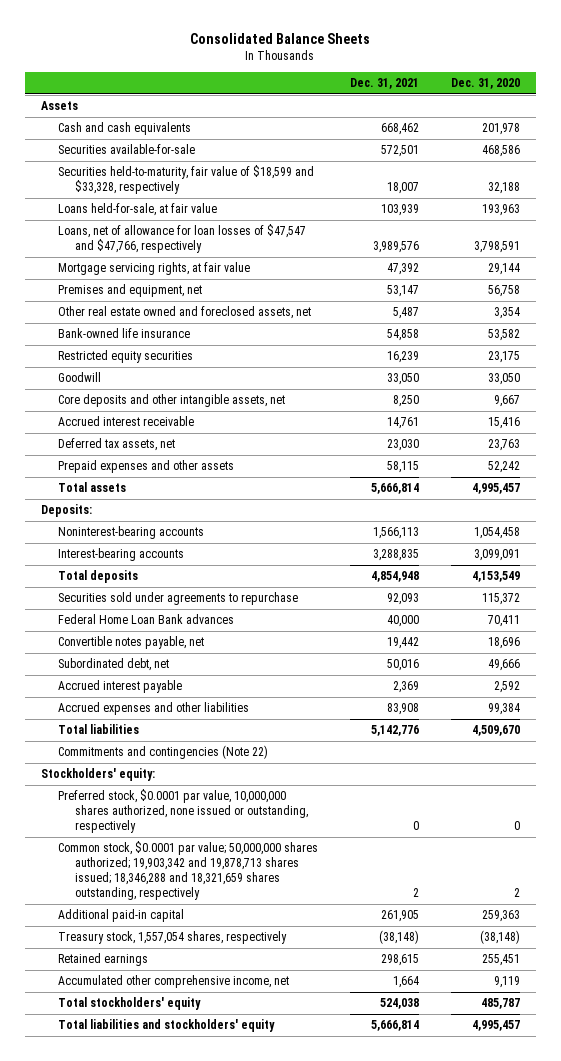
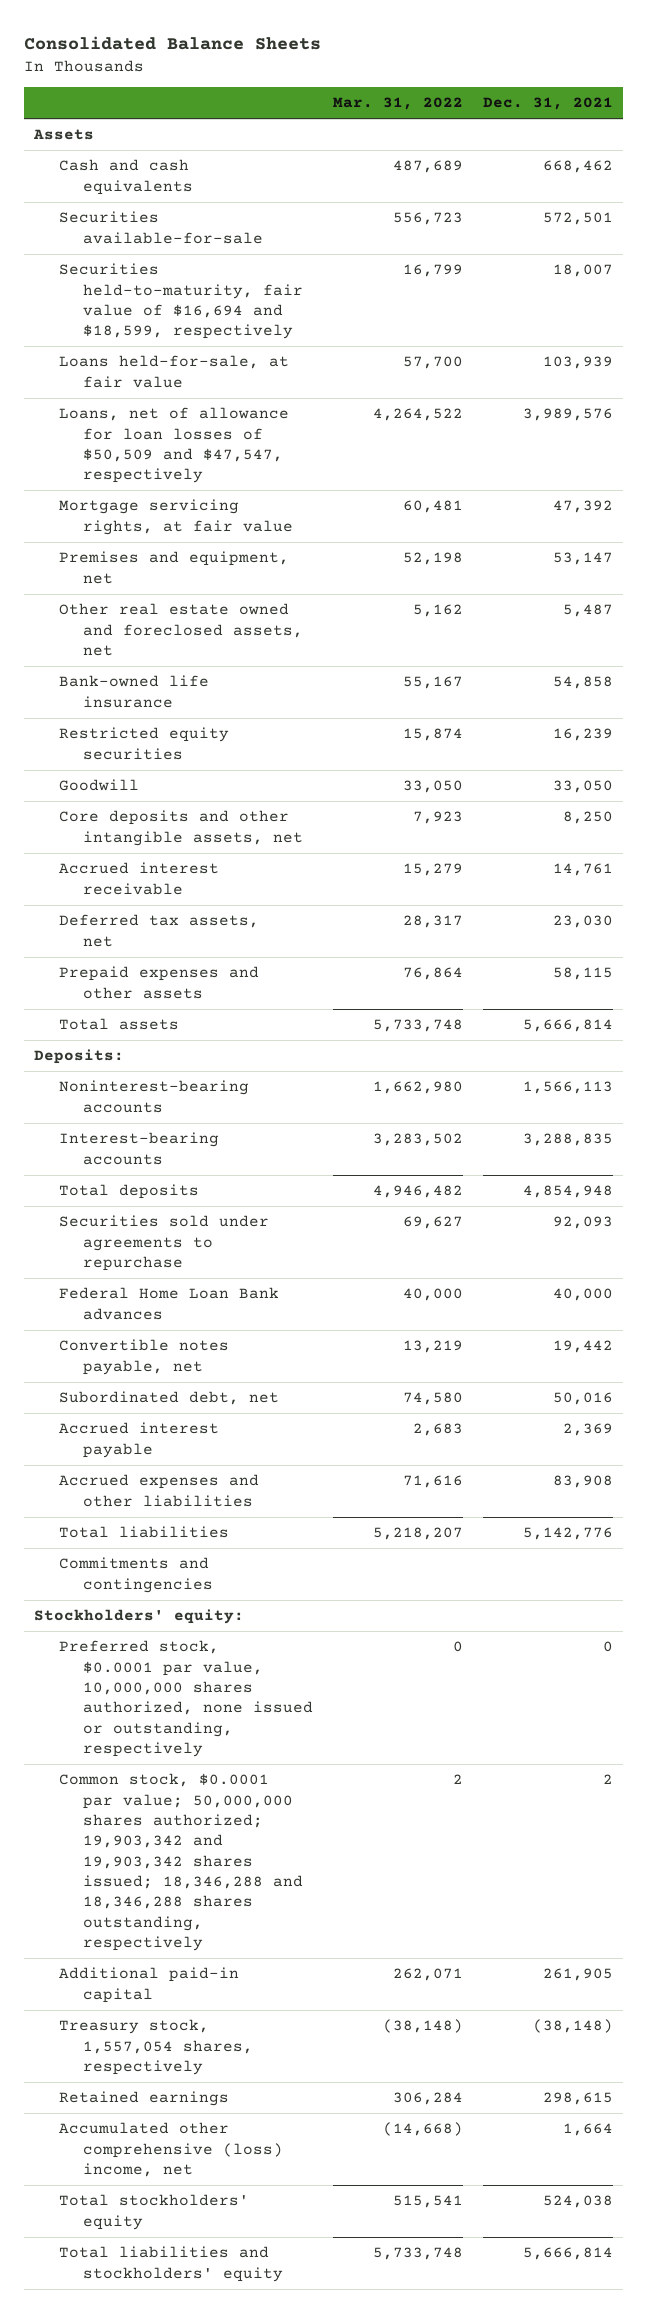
- | Dec. 31, 2021 | Dec. 31, 2020
+ | Mar. 31, 2022 | Dec. 31, 2021
- Securities held-to-maturity, fair value of $18,599 and $33,328, respectively | 18,007 | 32,188
+ Securities held-to-maturity, fair value of $16,694 and $18,599, respectively | 16,799 | 18,007
- Loans, net of allowance for loan losses of $47,547 and $47,766, respectively | 3,989,576 | 3,798,591
+ Loans, net of allowance for loan losses of $50,509 and $47,547, respectively | 4,264,522 | 3,989,576
- Commitments and contingencies (Note 22)
+ Commitments and contingencies
- Common stock, $0.0001 par value; 50,000,000 shares authorized; 19,903,342 and 19,878,713 shares issued; 18,346,288 and 18,321,659 shares outstanding, respectively | 2 | 2
+ Common stock, $0.0001 par value; 50,000,000 shares authorized; 19,903,342 and 19,903,342 shares issued; 18,346,288 and 18,346,288 shares outstanding, respectively | 2 | 2
- Accumulated other comprehensive income, net | 1,664 | 9,119
+ Accumulated other comprehensive (loss) income, net | (14,668) | 1,664

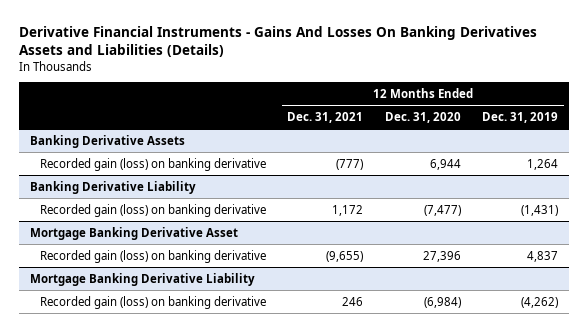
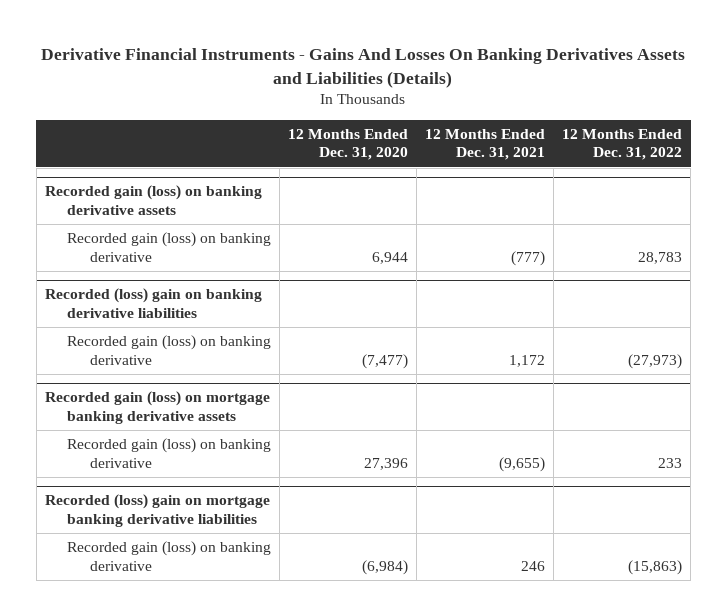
- | 12 Months Ended Dec. 31, 2021 | 12 Months Ended Dec. 31, 2020 | 12 Months Ended Dec. 31, 2019
+ | 12 Months Ended Dec. 31, 2020 | 12 Months Ended Dec. 31, 2021 | 12 Months Ended Dec. 31, 2022
- Banking Derivative Assets
+ Recorded gain (loss) on banking derivative assets
- Banking Derivative Liability
+ Recorded (loss) gain on banking derivative liabilities
- Mortgage Banking Derivative Asset
+ Recorded gain (loss) on mortgage banking derivative assets
- Mortgage Banking Derivative Liability
+ Recorded (loss) gain on mortgage banking derivative liabilities

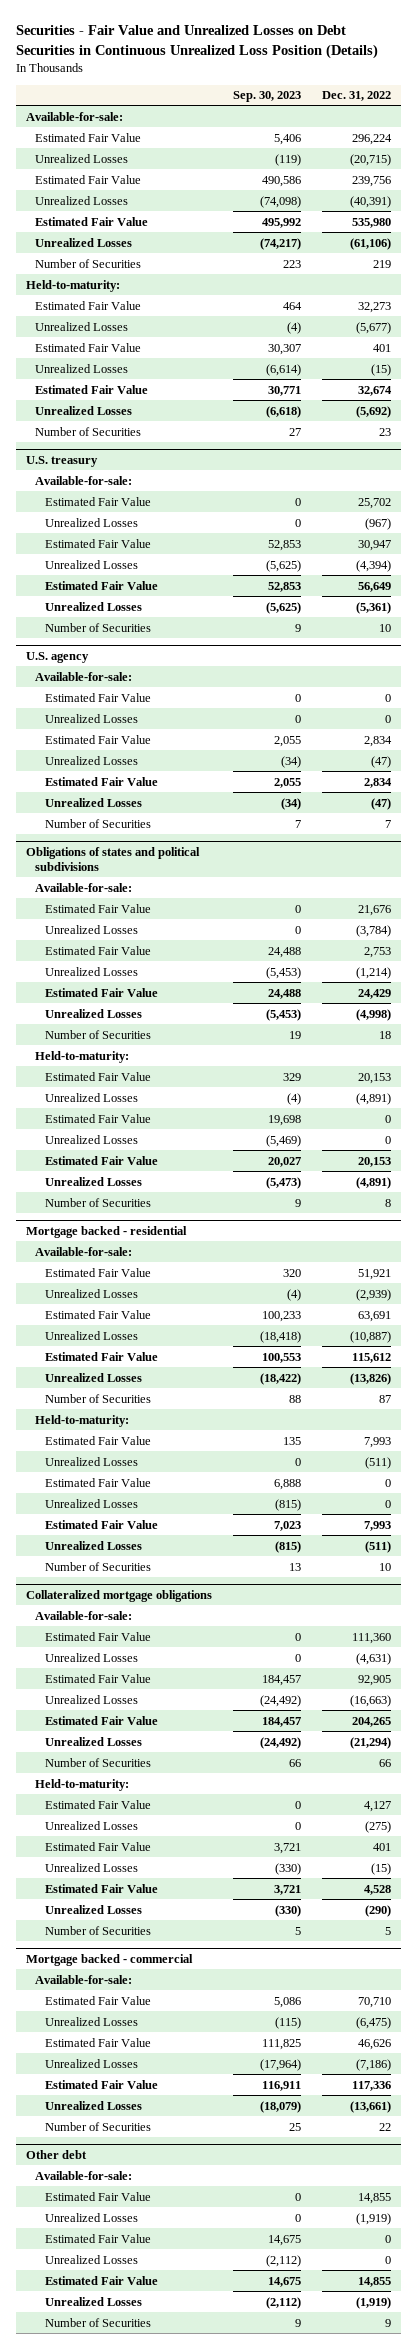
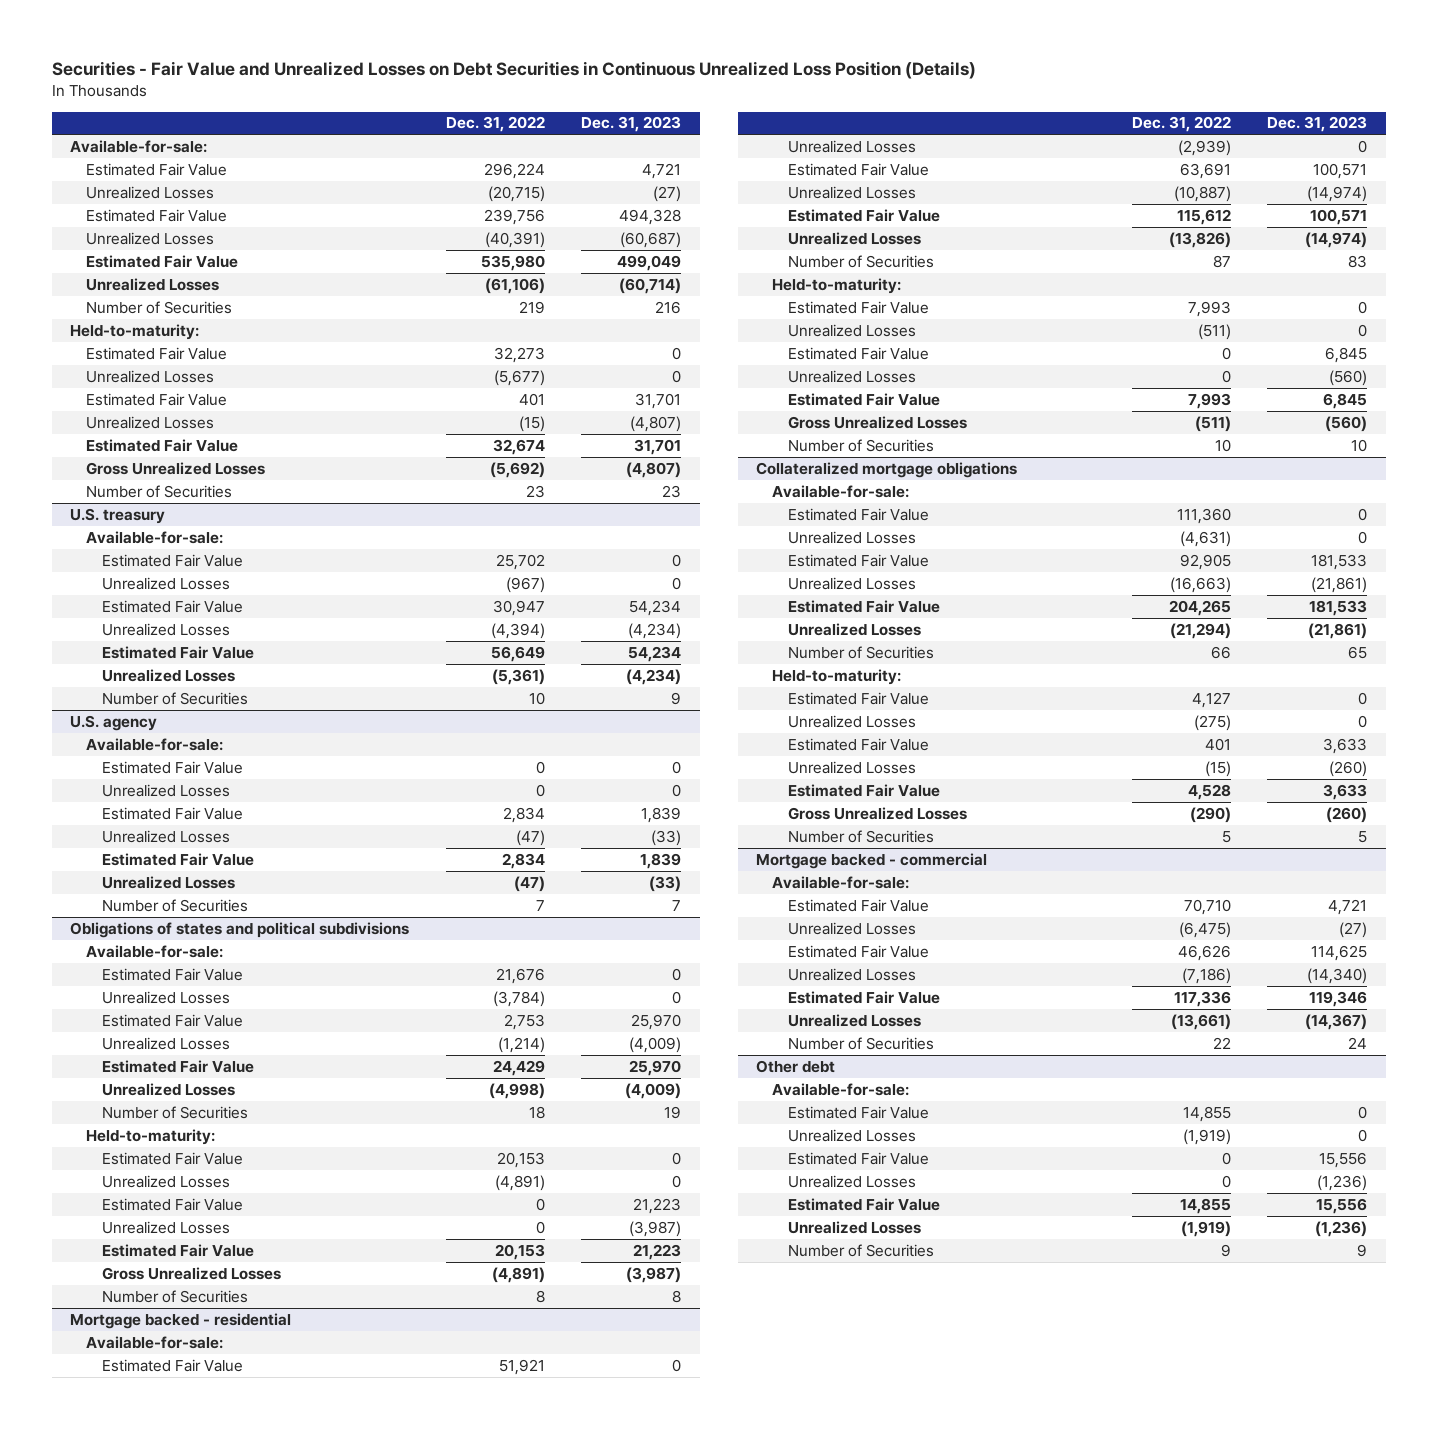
- | Sep. 30, 2023 | Dec. 31, 2022
+ | Dec. 31, 2022 | Dec. 31, 2023
- Unrealized Losses | (6,618) | (5,692)
+ Gross Unrealized Losses | (5,692) | (4,807)
@ Obligations of states and political subdivisions
- Unrealized Losses | (5,473) | (4,891)
+ Gross Unrealized Losses | (4,891) | (3,987)
@ Mortgage backed - residential
- Unrealized Losses | (815) | (511)
+ Gross Unrealized Losses | (511) | (560)
@ Collateralized mortgage obligations
- Unrealized Losses | (330) | (290)
+ Gross Unrealized Losses | (290) | (260)

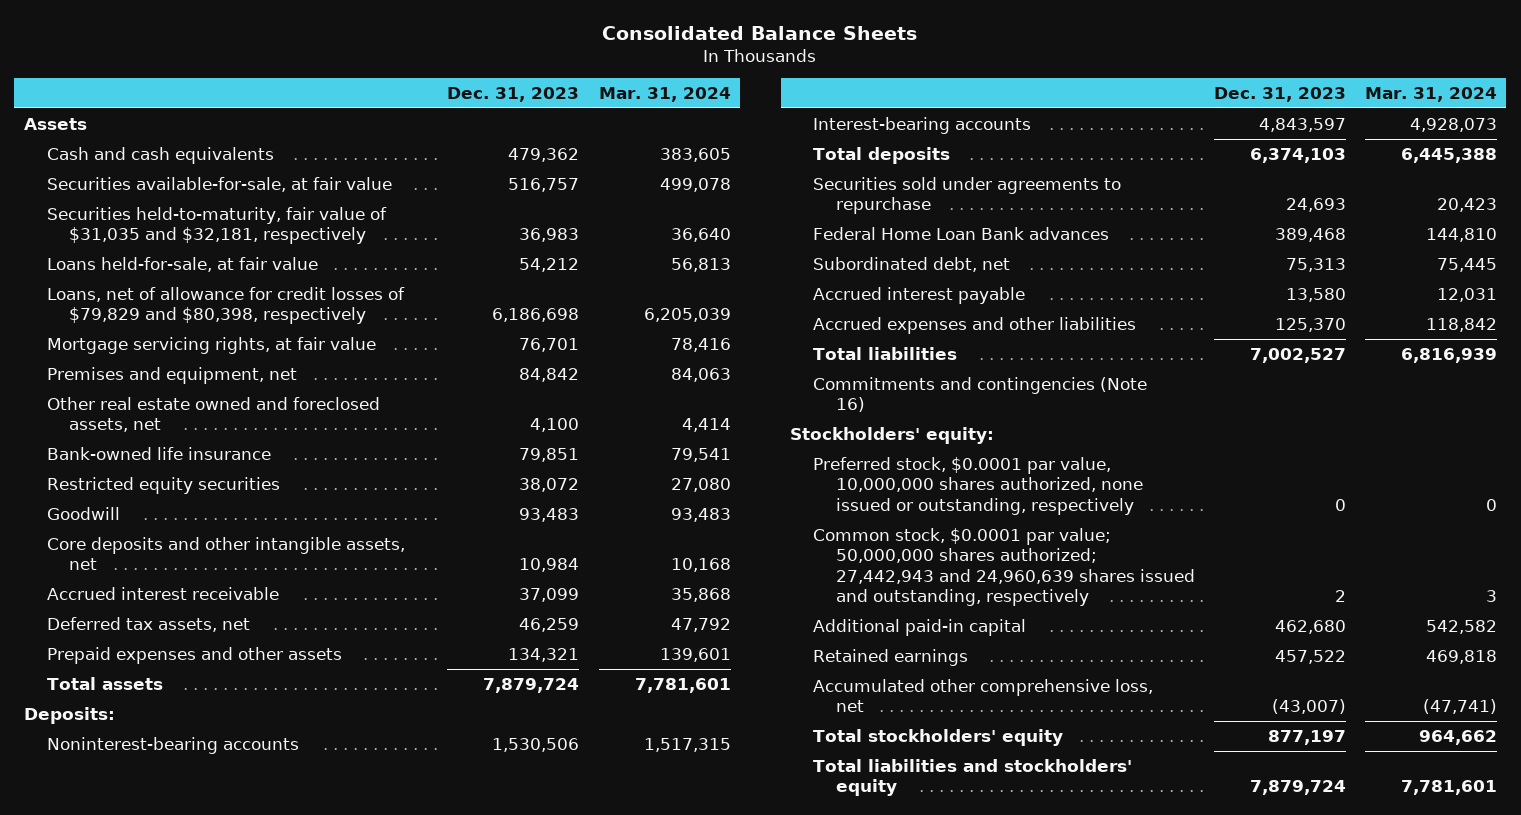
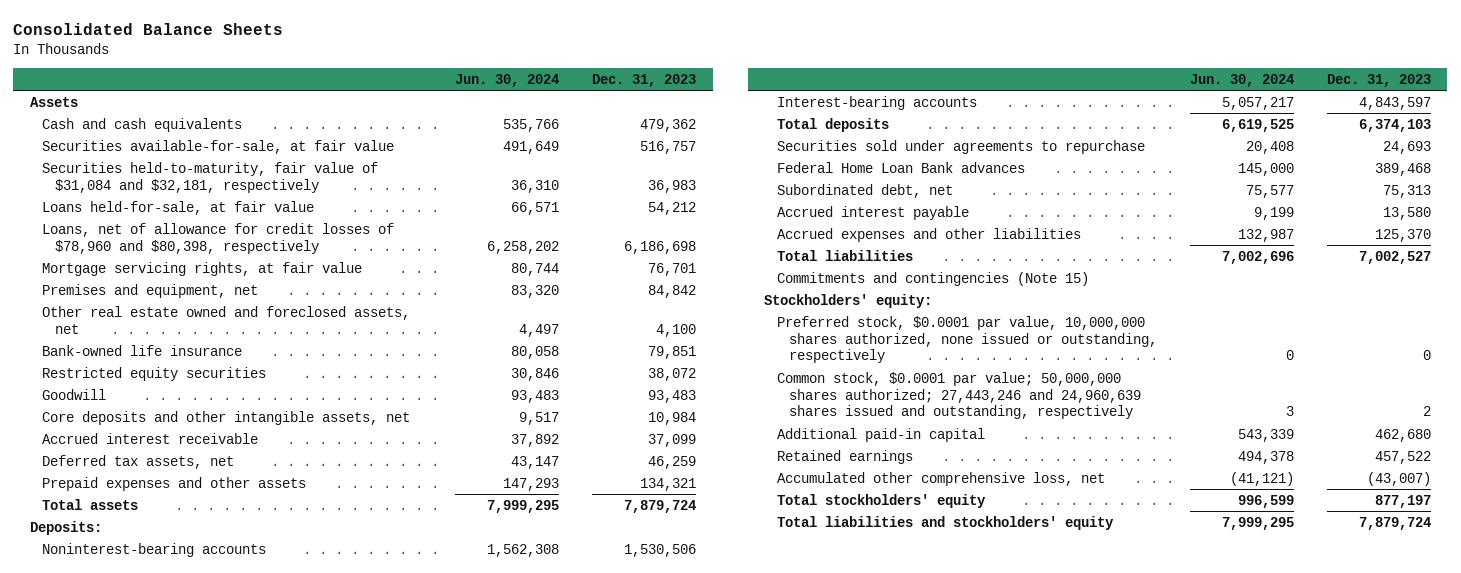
- | Dec. 31, 2023 | Mar. 31, 2024
+ | Jun. 30, 2024 | Dec. 31, 2023
- Securities held-to-maturity, fair value of $31,035 and $32,181, respectively | 36,983 | 36,640
+ Securities held-to-maturity, fair value of $31,084 and $32,181, respectively | 36,310 | 36,983
- Loans, net of allowance for credit losses of $79,829 and $80,398, respectively | 6,186,698 | 6,205,039
+ Loans, net of allowance for credit losses of $78,960 and $80,398, respectively | 6,258,202 | 6,186,698
- Commitments and contingencies (Note 16)
+ Commitments and contingencies (Note 15)
- Common stock, $0.0001 par value; 50,000,000 shares authorized; 27,442,943 and 24,960,639 shares issued and outstanding, respectively | 2 | 3
+ Common stock, $0.0001 par value; 50,000,000 shares authorized; 27,443,246 and 24,960,639 shares issued and outstanding, respectively | 3 | 2

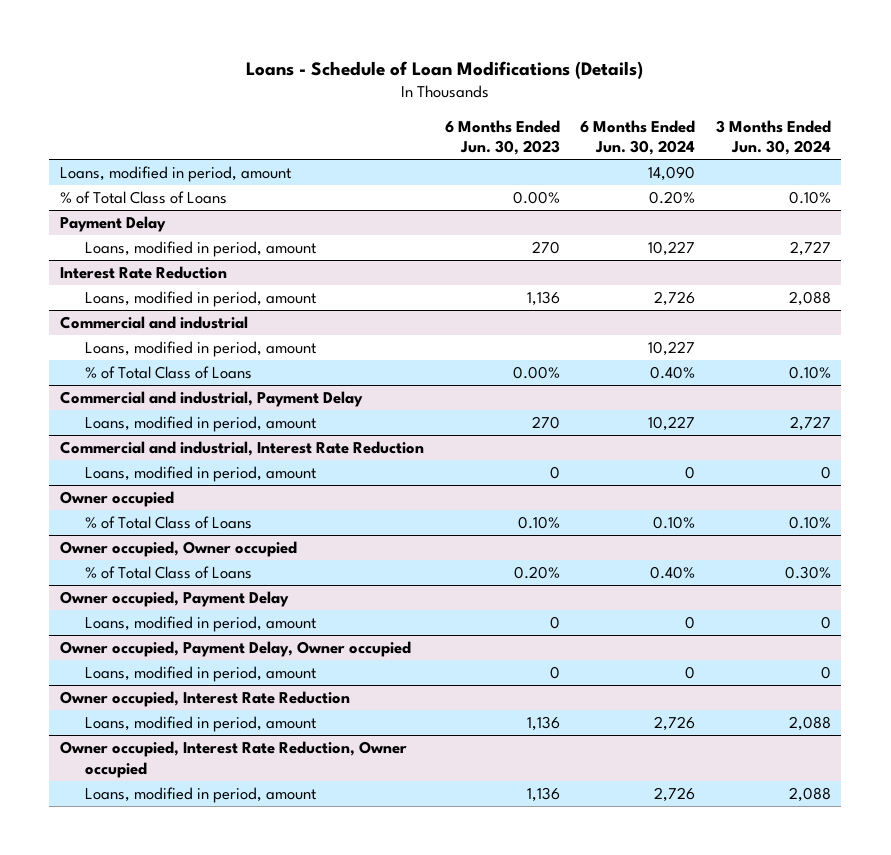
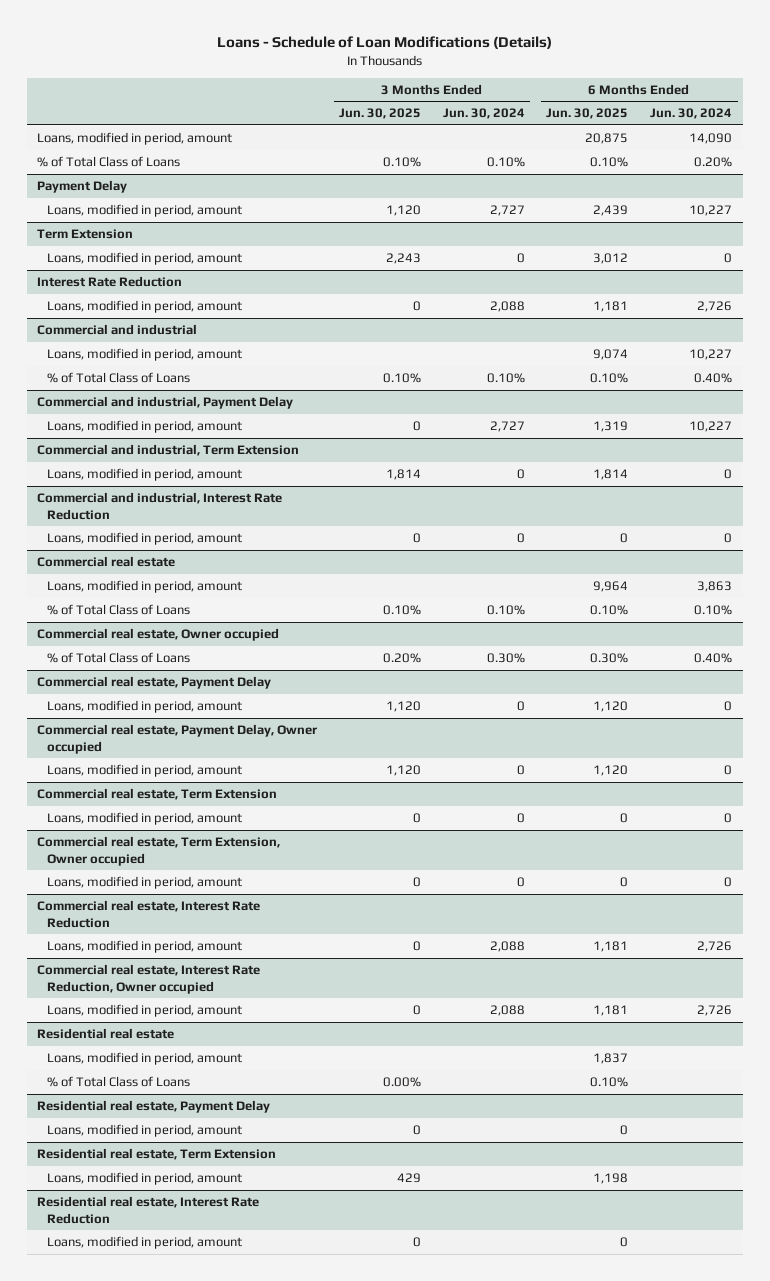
- | 6 Months Ended Jun. 30, 2023 | 6 Months Ended Jun. 30, 2024 | 3 Months Ended Jun. 30, 2024
+ | 3 Months Ended Jun. 30, 2025 | 3 Months Ended Jun. 30, 2024 | 6 Months Ended Jun. 30, 2025 | 6 Months Ended Jun. 30, 2024
+ Term Extension
+ Loans, modified in period, amount | 2,243 | 0 | 3,012 | 0
+ Commercial and industrial, Term Extension
+ Loans, modified in period, amount | 1,814 | 0 | 1,814 | 0
- Owner occupied
+ Commercial real estate
+ Loans, modified in period, amount | | | 9,964 | 3,863
- Owner occupied, Owner occupied
+ Commercial real estate, Owner occupied
- Owner occupied, Payment Delay
+ Commercial real estate, Payment Delay
- Owner occupied, Payment Delay, Owner occupied
+ Commercial real estate, Payment Delay, Owner occupied
- Owner occupied, Interest Rate Reduction
+ Commercial real estate, Term Extension
+ Loans, modified in period, amount | 0 | 0 | 0 | 0
+ Commercial real estate, Term Extension, Owner occupied
+ Loans, modified in period, amount | 0 | 0 | 0 | 0
+ Commercial real estate, Interest Rate Reduction
- Owner occupied, Interest Rate Reduction, Owner occupied
+ Commercial real estate, Interest Rate Reduction, Owner occupied
+ Residential real estate
+ Loans, modified in period, amount | | | 1,837 |
+ % of Total Class of Loans | 0.00% | | 0.10% |
+ Residential real estate, Payment Delay
+ Loans, modified in period, amount | 0 | | 0 |
+ Residential real estate, Term Extension
+ Loans, modified in period, amount | 429 | | 1,198 |
+ Residential real estate, Interest Rate Reduction
+ Loans, modified in period, amount | 0 | | 0 |

